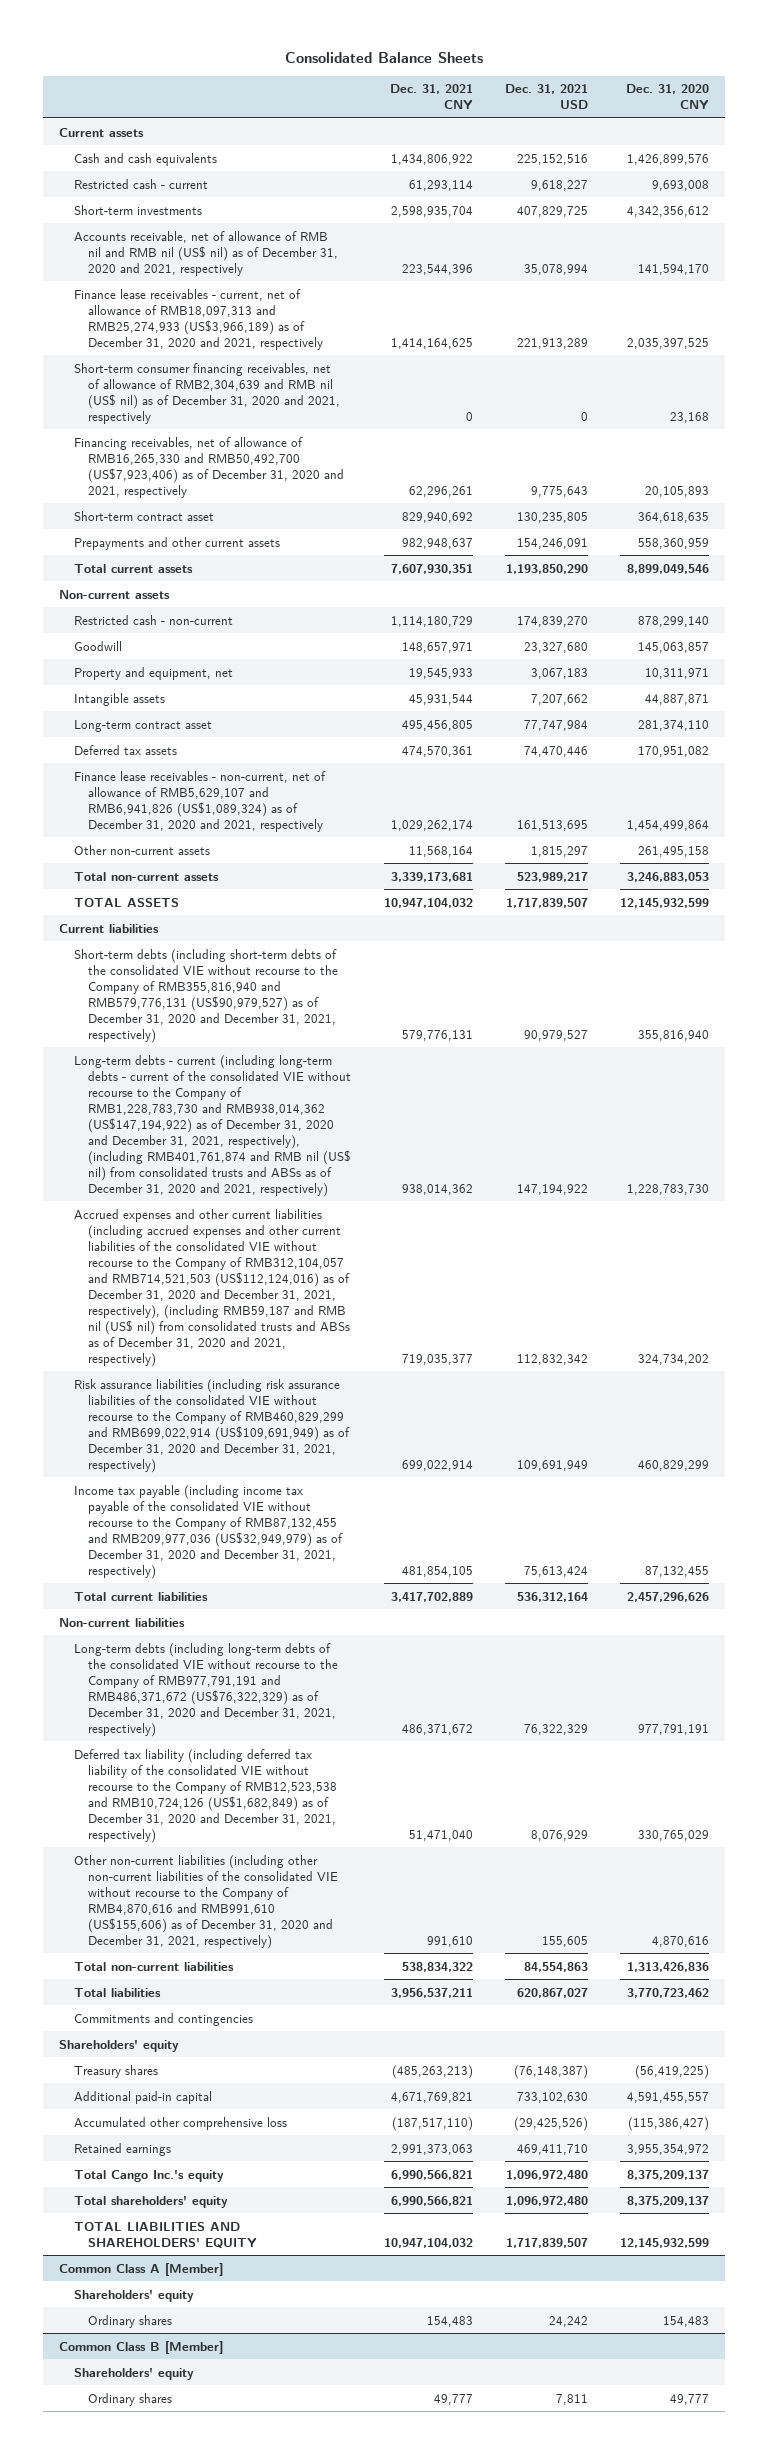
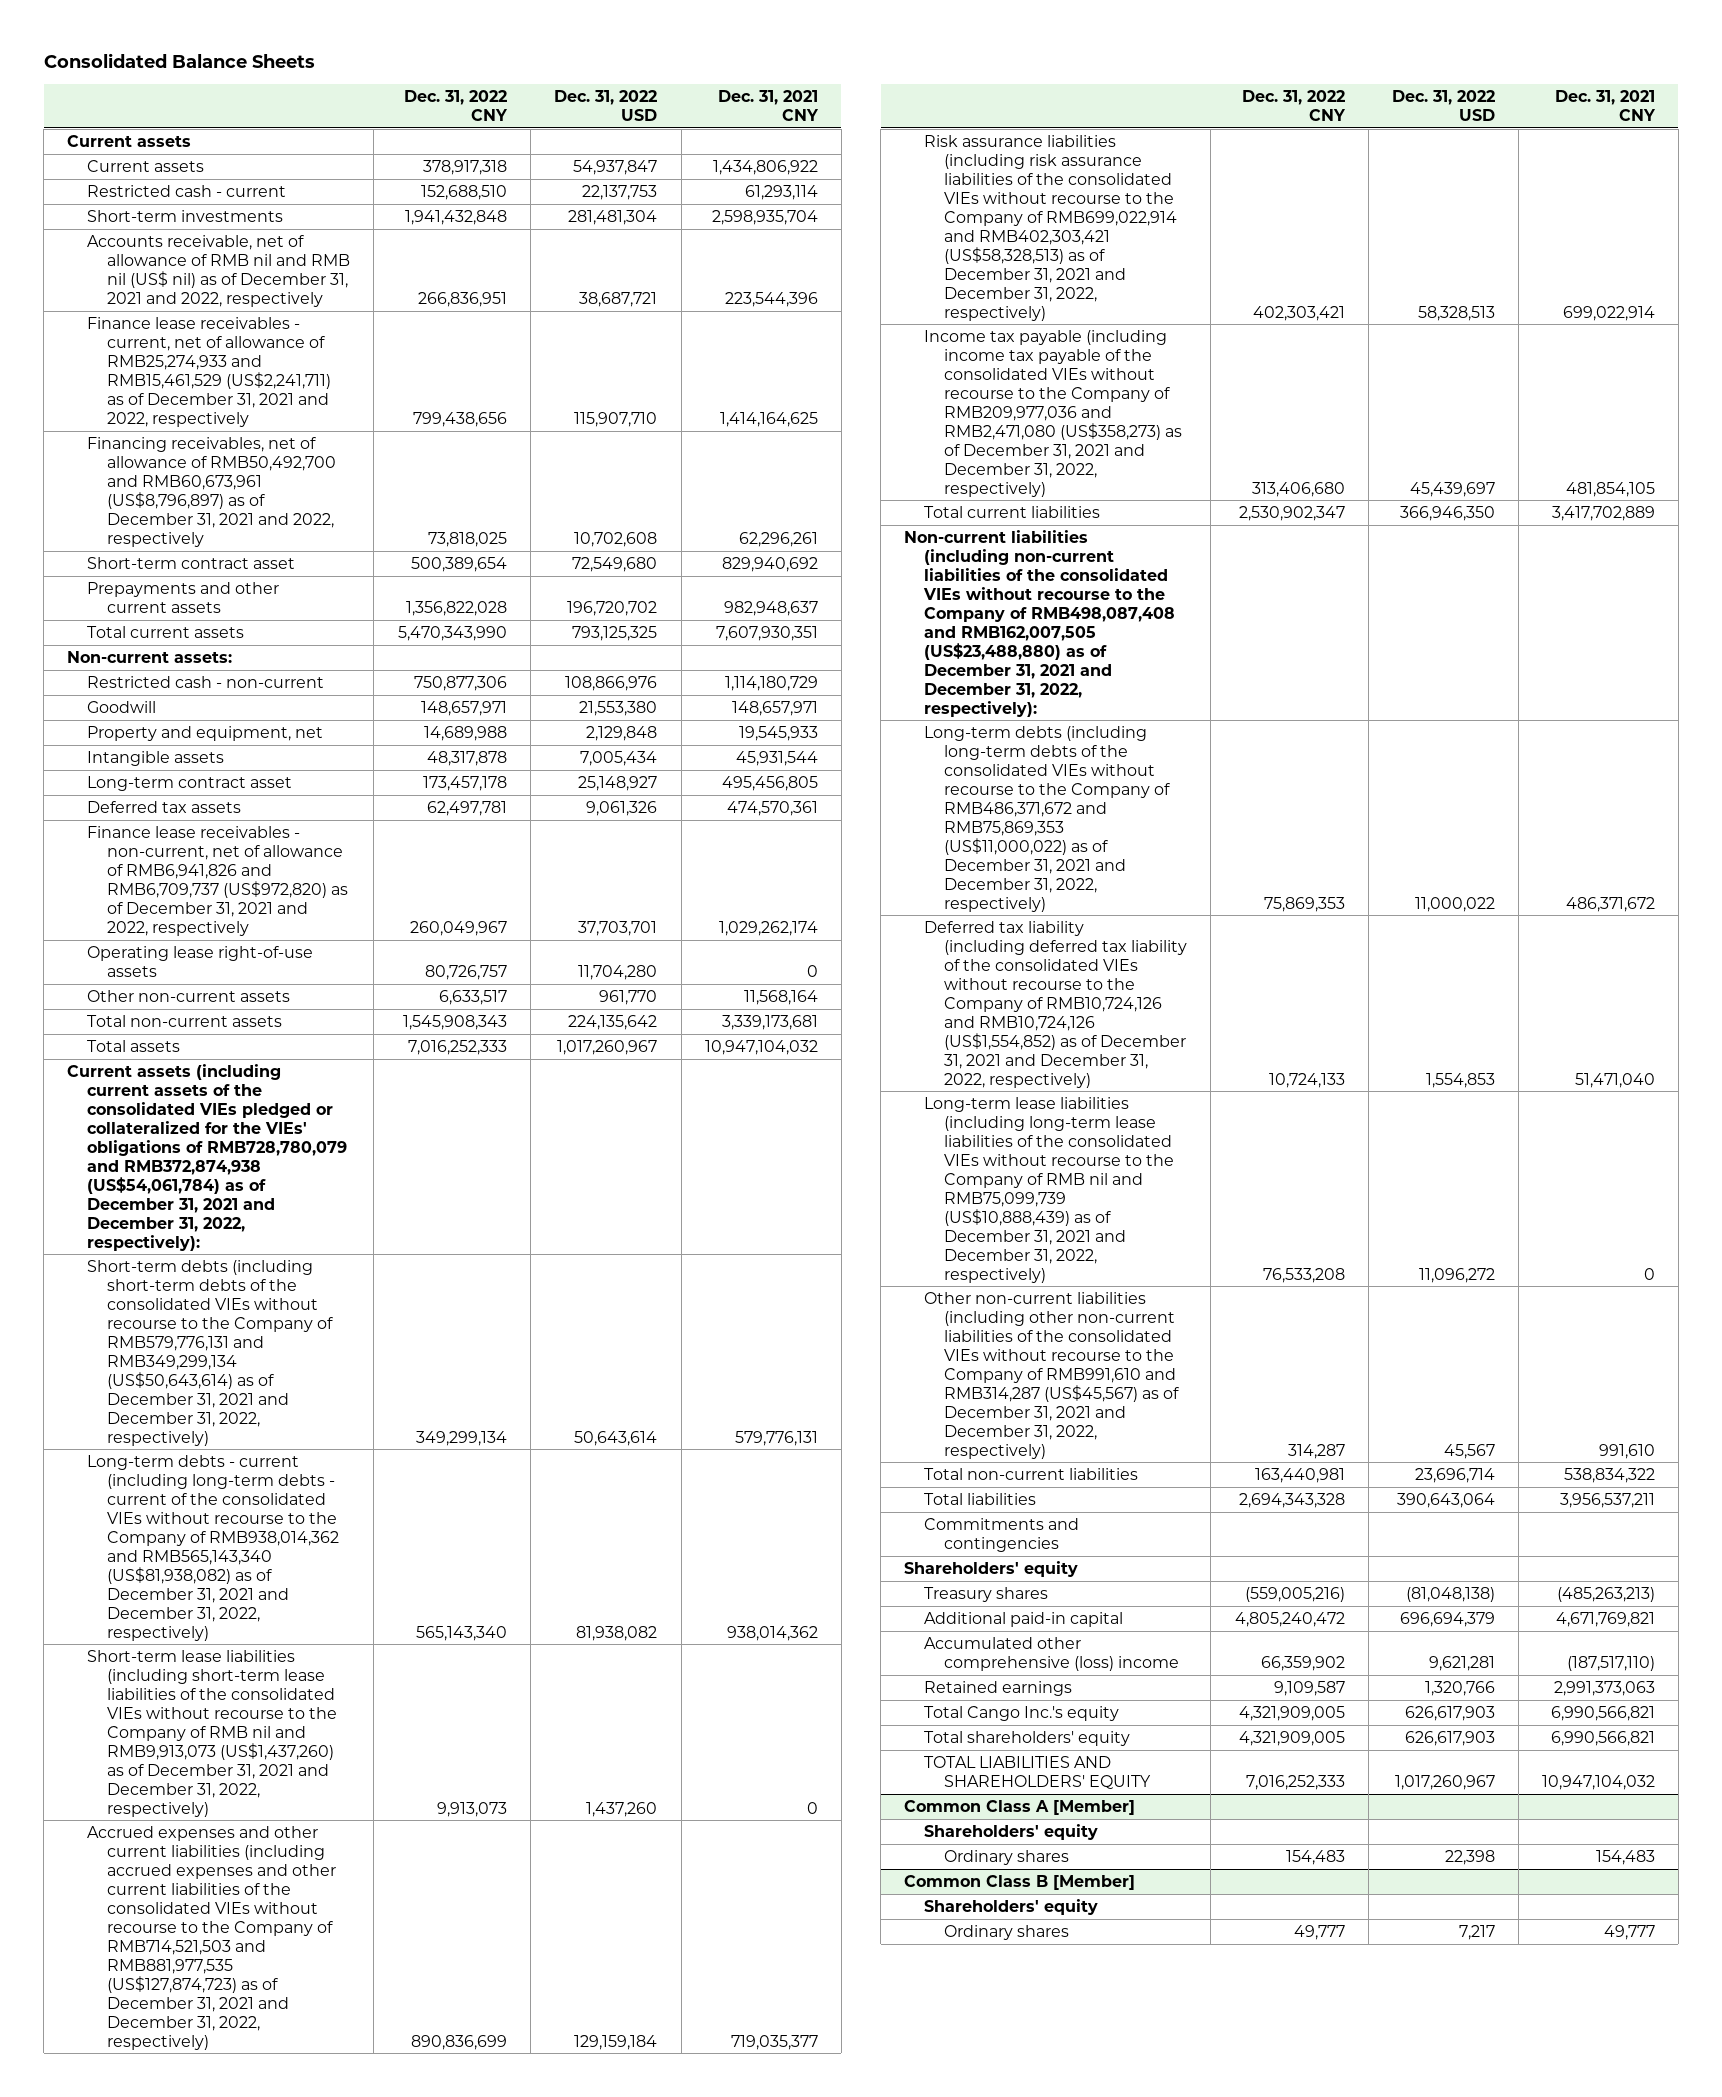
- | Dec. 31, 2021 CNY | Dec. 31, 2021 USD | Dec. 31, 2020 CNY
+ | Dec. 31, 2022 CNY | Dec. 31, 2022 USD | Dec. 31, 2021 CNY
- Cash and cash equivalents | 1,434,806,922 | 225,152,516 | 1,426,899,576
+ Current assets | 378,917,318 | 54,937,847 | 1,434,806,922
- Accounts receivable, net of allowance of RMB nil and RMB nil (US$ nil) as of December 31, 2020 and 2021, respectively | 223,544,396 | 35,078,994 | 141,594,170
- Finance lease receivables - current, net of allowance of RMB18,097,313 and RMB25,274,933 (US$3,966,189) as of December 31, 2020 and 2021, respectively | 1,414,164,625 | 221,913,289 | 2,035,397,525
- Short-term consumer financing receivables, net of allowance of RMB2,304,639 and RMB nil (US$ nil) as of December 31, 2020 and 2021, respectively | 0 | 0 | 23,168
- Financing receivables, net of allowance of RMB16,265,330 and RMB50,492,700 (US$7,923,406) as of December 31, 2020 and 2021, respectively | 62,296,261 | 9,775,643 | 20,105,893
+ Accounts receivable, net of allowance of RMB nil and RMB nil (US$ nil) as of December 31, 2021 and 2022, respectively | 266,836,951 | 38,687,721 | 223,544,396
+ Finance lease receivables - current, net of allowance of RMB25,274,933 and RMB15,461,529 (US$2,241,711) as of December 31, 2021 and 2022, respectively | 799,438,656 | 115,907,710 | 1,414,164,625
+ Financing receivables, net of allowance of RMB50,492,700 and RMB60,673,961 (US$8,796,897) as of December 31, 2021 and 2022, respectively | 73,818,025 | 10,702,608 | 62,296,261
- Non-current assets
+ Non-current assets:
- Finance lease receivables - non-current, net of allowance of RMB5,629,107 and RMB6,941,826 (US$1,089,324) as of December 31, 2020 and 2021, respectively | 1,029,262,174 | 161,513,695 | 1,454,499,864
+ Finance lease receivables - non-current, net of allowance of RMB6,941,826 and RMB6,709,737 (US$972,820) as of December 31, 2021 and 2022, respectively | 260,049,967 | 37,703,701 | 1,029,262,174
+ Operating lease right-of-use assets | 80,726,757 | 11,704,280 | 0
- TOTAL ASSETS | 10,947,104,032 | 1,717,839,507 | 12,145,932,599
- Current liabilities
- Short-term debts (including short-term debts of the consolidated VIE without recourse to the Company of RMB355,816,940 and RMB579,776,131 (US$90,979,527) as of December 31, 2020 and December 31, 2021, respectively) | 579,776,131 | 90,979,527 | 355,816,940
- Long-term debts - current (including long-term debts - current of the consolidated VIE without recourse to the Company of RMB1,228,783,730 and RMB938,014,362 (US$147,194,922) as of December 31, 2020 and December 31, 2021, respectively), (including RMB401,761,874 and RMB nil (US$ nil) from consolidated trusts and ABSs as of December 31, 2020 and 2021, respectively) | 938,014,362 | 147,194,922 | 1,228,783,730
- Accrued expenses and other current liabilities (including accrued expenses and other current liabilities of the consolidated VIE without recourse to the Company of RMB312,104,057 and RMB714,521,503 (US$112,124,016) as of December 31, 2020 and December 31, 2021, respectively), (including RMB59,187 and RMB nil (US$ nil) from consolidated trusts and ABSs as of December 31, 2020 and 2021, respectively) | 719,035,377 | 112,832,342 | 324,734,202
- Risk assurance liabilities (including risk assurance liabilities of the consolidated VIE without recourse to the Company of RMB460,829,299 and RMB699,022,914 (US$109,691,949) as of December 31, 2020 and December 31, 2021, respectively) | 699,022,914 | 109,691,949 | 460,829,299
- Income tax payable (including income tax payable of the consolidated VIE without recourse to the Company of RMB87,132,455 and RMB209,977,036 (US$32,949,979) as of December 31, 2020 and December 31, 2021, respectively) | 481,854,105 | 75,613,424 | 87,132,455
+ Total assets | 7,016,252,333 | 1,017,260,967 | 10,947,104,032
+ Current assets (including current assets of the consolidated VIEs pledged or collateralized for the VIEs' obligations of RMB728,780,079 and RMB372,874,938 (US$54,061,784) as of December 31, 2021 and December 31, 2022, respectively):
+ Short-term debts (including short-term debts of the consolidated VIEs without recourse to the Company of RMB579,776,131 and RMB349,299,134 (US$50,643,614) as of December 31, 2021 and December 31, 2022, respectively) | 349,299,134 | 50,643,614 | 579,776,131
+ Long-term debts - current (including long-term debts - current of the consolidated VIEs without recourse to the Company of RMB938,014,362 and RMB565,143,340 (US$81,938,082) as of December 31, 2021 and December 31, 2022, respectively) | 565,143,340 | 81,938,082 | 938,014,362
+ Short-term lease liabilities (including short-term lease liabilities of the consolidated VIEs without recourse to the Company of RMB nil and RMB9,913,073 (US$1,437,260) as of December 31, 2021 and December 31, 2022, respectively) | 9,913,073 | 1,437,260 | 0
+ Accrued expenses and other current liabilities (including accrued expenses and other current liabilities of the consolidated VIEs without recourse to the Company of RMB714,521,503 and RMB881,977,535 (US$127,874,723) as of December 31, 2021 and December 31, 2022, respectively) | 890,836,699 | 129,159,184 | 719,035,377
+ Risk assurance liabilities (including risk assurance liabilities of the consolidated VIEs without recourse to the Company of RMB699,022,914 and RMB402,303,421 (US$58,328,513) as of December 31, 2021 and December 31, 2022, respectively) | 402,303,421 | 58,328,513 | 699,022,914
+ Income tax payable (including income tax payable of the consolidated VIEs without recourse to the Company of RMB209,977,036 and RMB2,471,080 (US$358,273) as of December 31, 2021 and December 31, 2022, respectively) | 313,406,680 | 45,439,697 | 481,854,105
- Non-current liabilities
- Long-term debts (including long-term debts of the consolidated VIE without recourse to the Company of RMB977,791,191 and RMB486,371,672 (US$76,322,329) as of December 31, 2020 and December 31, 2021, respectively) | 486,371,672 | 76,322,329 | 977,791,191
- Deferred tax liability (including deferred tax liability of the consolidated VIE without recourse to the Company of RMB12,523,538 and RMB10,724,126 (US$1,682,849) as of December 31, 2020 and December 31, 2021, respectively) | 51,471,040 | 8,076,929 | 330,765,029
- Other non-current liabilities (including other non-current liabilities of the consolidated VIE without recourse to the Company of RMB4,870,616 and RMB991,610 (US$155,606) as of December 31, 2020 and December 31, 2021, respectively) | 991,610 | 155,605 | 4,870,616
+ Non-current liabilities (including non-current liabilities of the consolidated VIEs without recourse to the Company of RMB498,087,408 and RMB162,007,505 (US$23,488,880) as of December 31, 2021 and December 31, 2022, respectively):
+ Long-term debts (including long-term debts of the consolidated VIEs without recourse to the Company of RMB486,371,672 and RMB75,869,353 (US$11,000,022) as of December 31, 2021 and December 31, 2022, respectively) | 75,869,353 | 11,000,022 | 486,371,672
+ Deferred tax liability (including deferred tax liability of the consolidated VIEs without recourse to the Company of RMB10,724,126 and RMB10,724,126 (US$1,554,852) as of December 31, 2021 and December 31, 2022, respectively) | 10,724,133 | 1,554,853 | 51,471,040
+ Long-term lease liabilities (including long-term lease liabilities of the consolidated VIEs without recourse to the Company of RMB nil and RMB75,099,739 (US$10,888,439) as of December 31, 2021 and December 31, 2022, respectively) | 76,533,208 | 11,096,272 | 0
+ Other non-current liabilities (including other non-current liabilities of the consolidated VIEs without recourse to the Company of RMB991,610 and RMB314,287 (US$45,567) as of December 31, 2021 and December 31, 2022, respectively) | 314,287 | 45,567 | 991,610
- Accumulated other comprehensive loss | (187,517,110) | (29,425,526) | (115,386,427)
+ Accumulated other comprehensive (loss) income | 66,359,902 | 9,621,281 | (187,517,110)

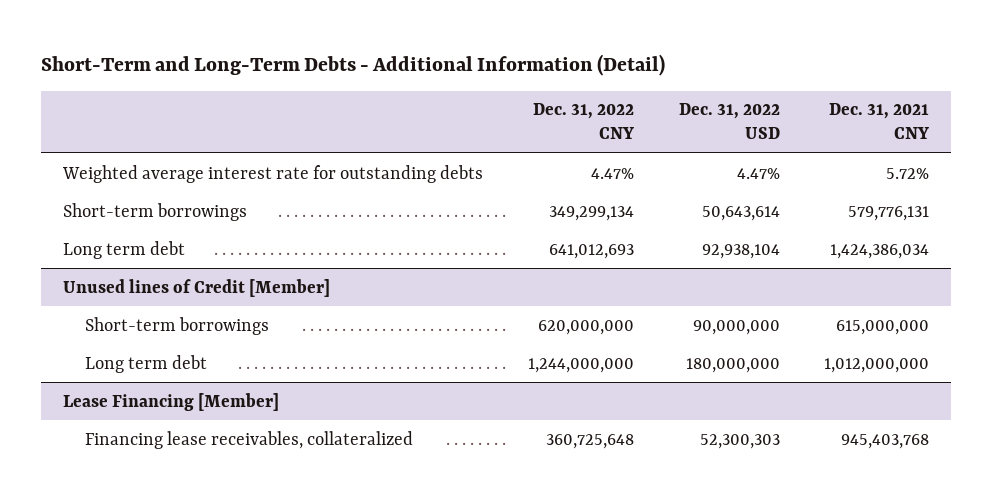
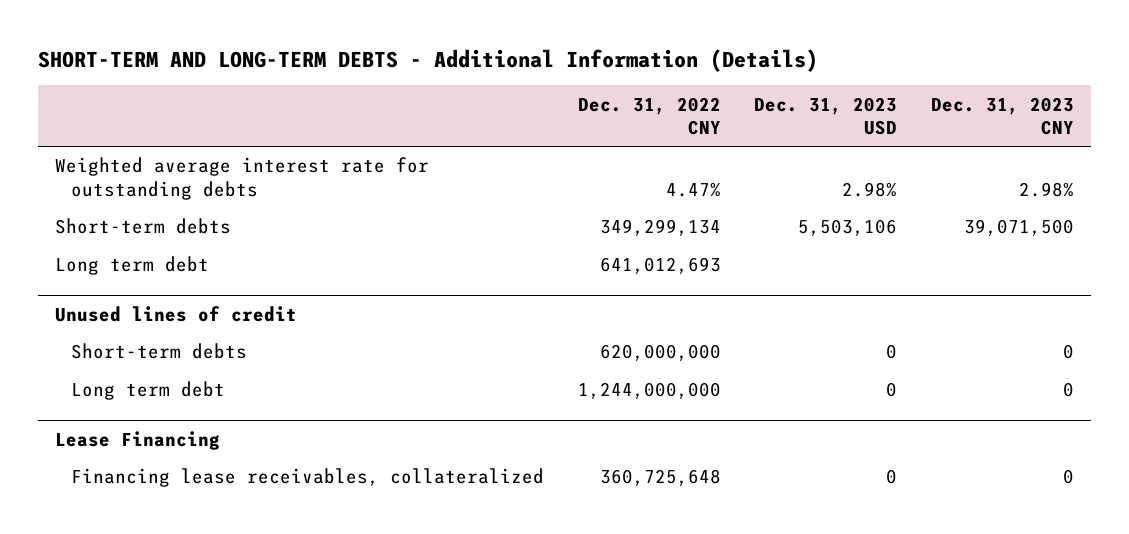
- Short-Term and Long-Term Debts - Additional Information (Detail)
+ SHORT-TERM AND LONG-TERM DEBTS - Additional Information (Details)
- | Dec. 31, 2022 CNY | Dec. 31, 2022 USD | Dec. 31, 2021 CNY
+ | Dec. 31, 2022 CNY | Dec. 31, 2023 USD | Dec. 31, 2023 CNY
- Short-term borrowings | 349,299,134 | 50,643,614 | 579,776,131
+ Short-term debts | 349,299,134 | 5,503,106 | 39,071,500
- Unused lines of Credit [Member]
- Short-term borrowings | 620,000,000 | 90,000,000 | 615,000,000
+ Unused lines of credit
+ Short-term debts | 620,000,000 | 0 | 0
- Lease Financing [Member]
+ Lease Financing

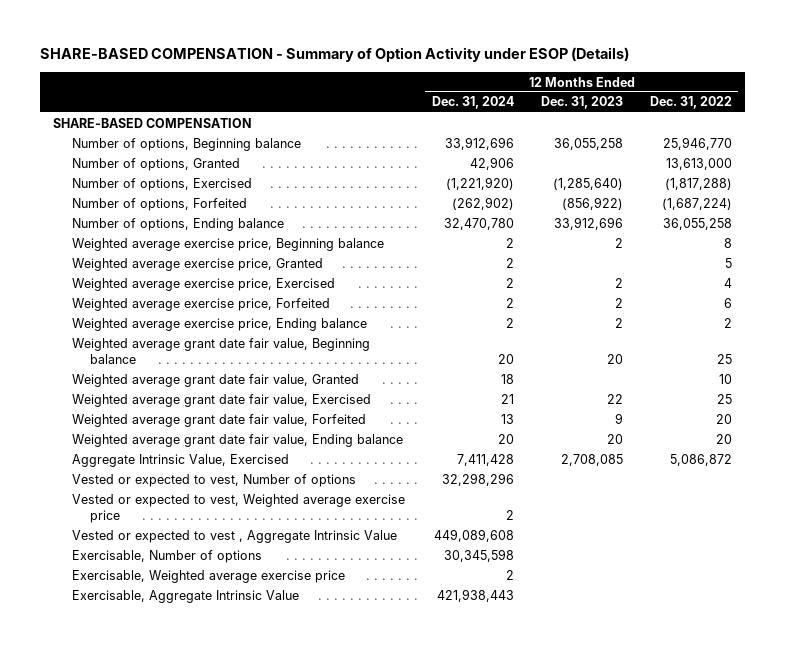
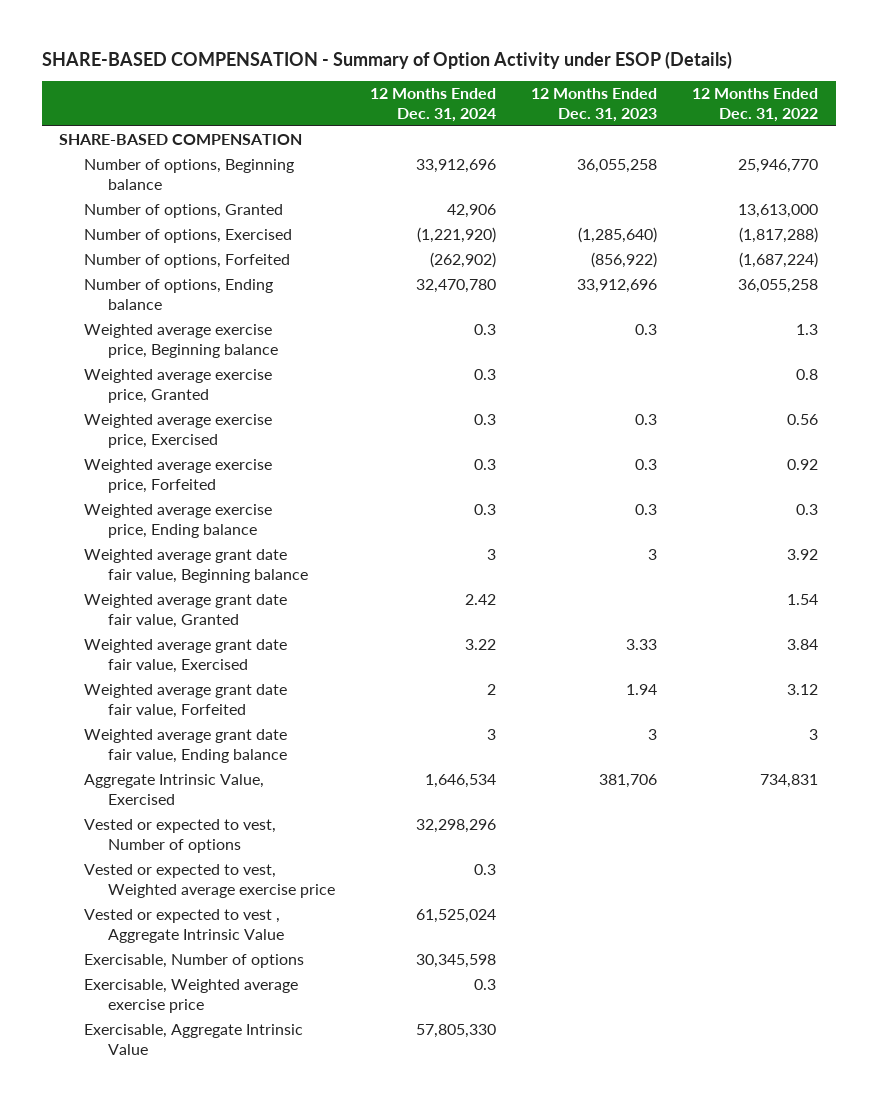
- Weighted average exercise price, Beginning balance | 2 | 2 | 8
- Weighted average exercise price, Granted | 2 | | 5
- Weighted average exercise price, Exercised | 2 | 2 | 4
- Weighted average exercise price, Forfeited | 2 | 2 | 6
- Weighted average exercise price, Ending balance | 2 | 2 | 2
- Weighted average grant date fair value, Beginning balance | 20 | 20 | 25
- Weighted average grant date fair value, Granted | 18 | | 10
- Weighted average grant date fair value, Exercised | 21 | 22 | 25
- Weighted average grant date fair value, Forfeited | 13 | 9 | 20
- Weighted average grant date fair value, Ending balance | 20 | 20 | 20
- Aggregate Intrinsic Value, Exercised | 7,411,428 | 2,708,085 | 5,086,872
+ Weighted average exercise price, Beginning balance | 0.3 | 0.3 | 1.3
+ Weighted average exercise price, Granted | 0.3 | | 0.8
+ Weighted average exercise price, Exercised | 0.3 | 0.3 | 0.56
+ Weighted average exercise price, Forfeited | 0.3 | 0.3 | 0.92
+ Weighted average exercise price, Ending balance | 0.3 | 0.3 | 0.3
+ Weighted average grant date fair value, Beginning balance | 3 | 3 | 3.92
+ Weighted average grant date fair value, Granted | 2.42 | | 1.54
+ Weighted average grant date fair value, Exercised | 3.22 | 3.33 | 3.84
+ Weighted average grant date fair value, Forfeited | 2 | 1.94 | 3.12
+ Weighted average grant date fair value, Ending balance | 3 | 3 | 3
+ Aggregate Intrinsic Value, Exercised | 1,646,534 | 381,706 | 734,831
- Vested or expected to vest, Weighted average exercise price | 2 | |
- Vested or expected to vest , Aggregate Intrinsic Value | 449,089,608 | |
+ Vested or expected to vest, Weighted average exercise price | 0.3 | |
+ Vested or expected to vest , Aggregate Intrinsic Value | 61,525,024 | |
- Exercisable, Weighted average exercise price | 2 | |
- Exercisable, Aggregate Intrinsic Value | 421,938,443 | |
+ Exercisable, Weighted average exercise price | 0.3 | |
+ Exercisable, Aggregate Intrinsic Value | 57,805,330 | |

